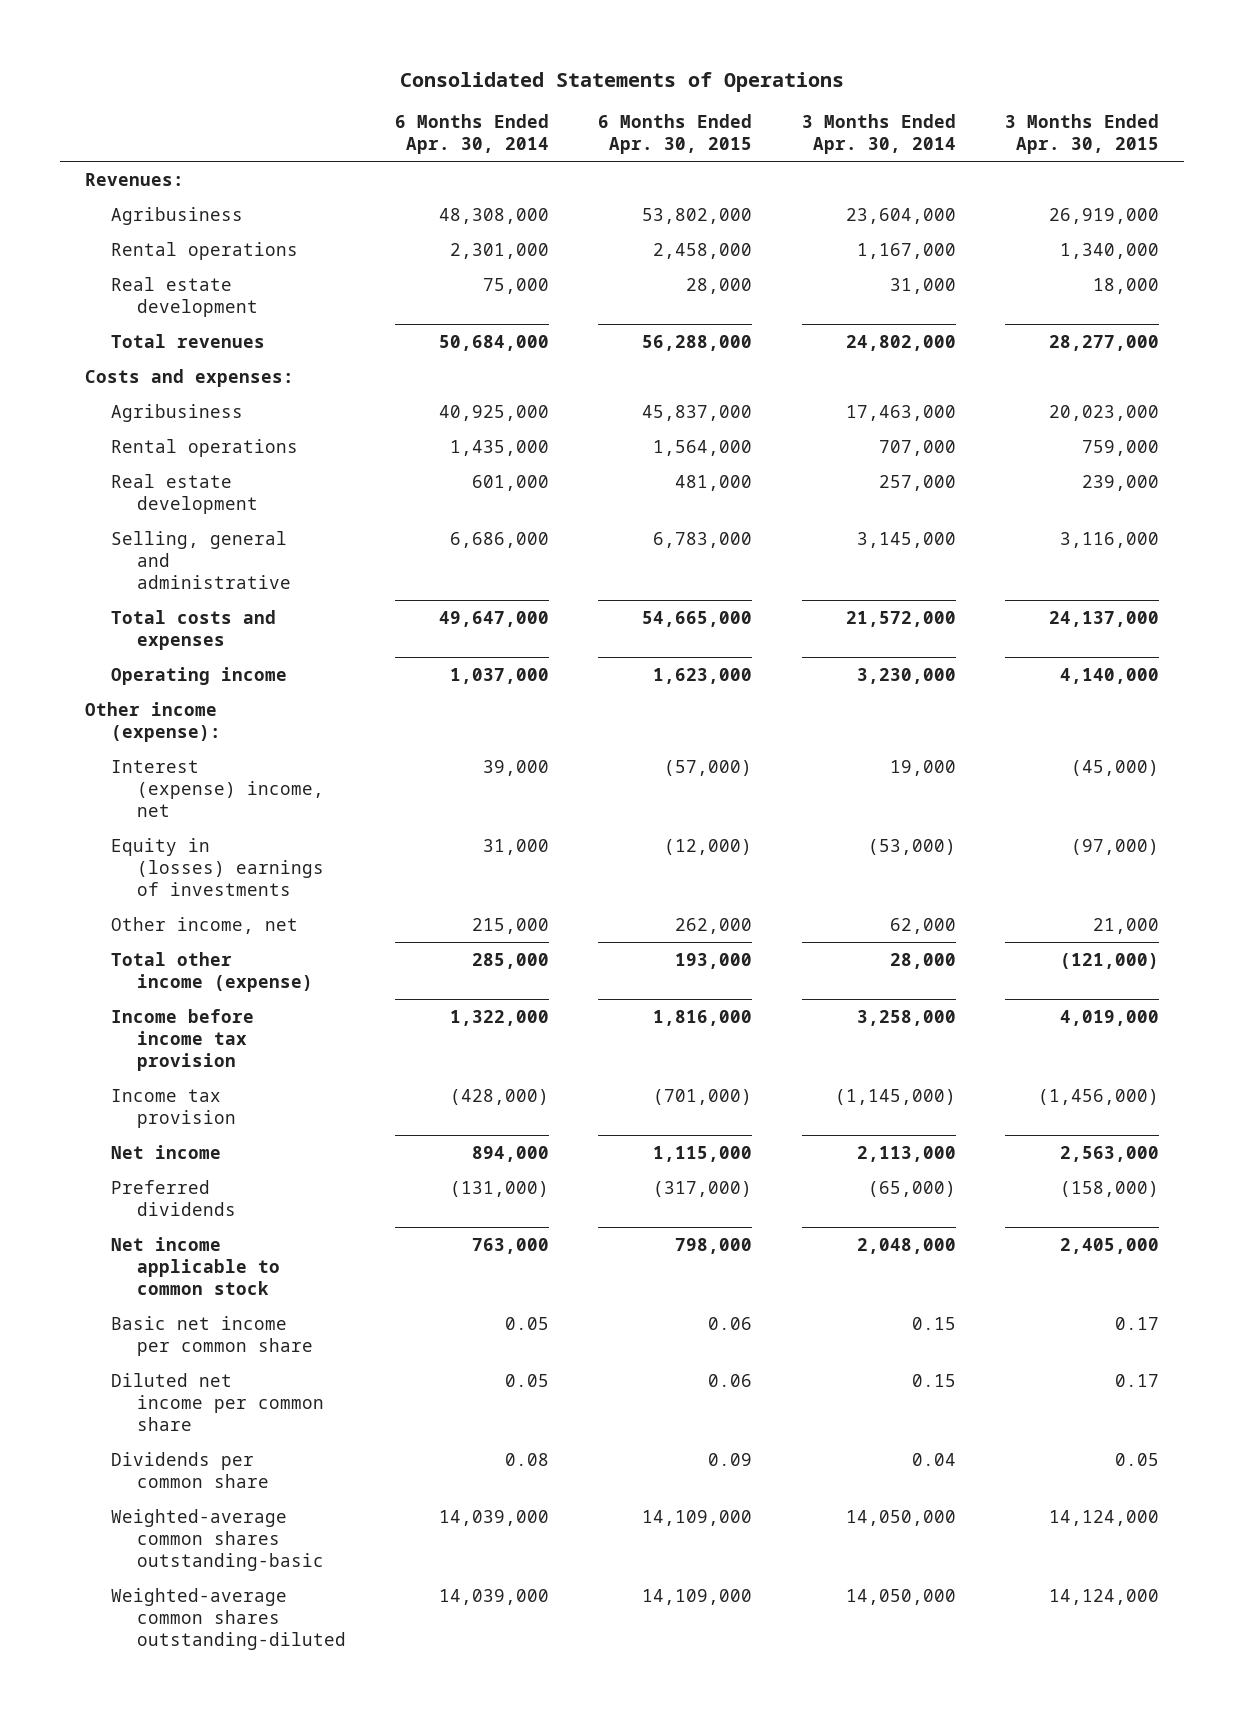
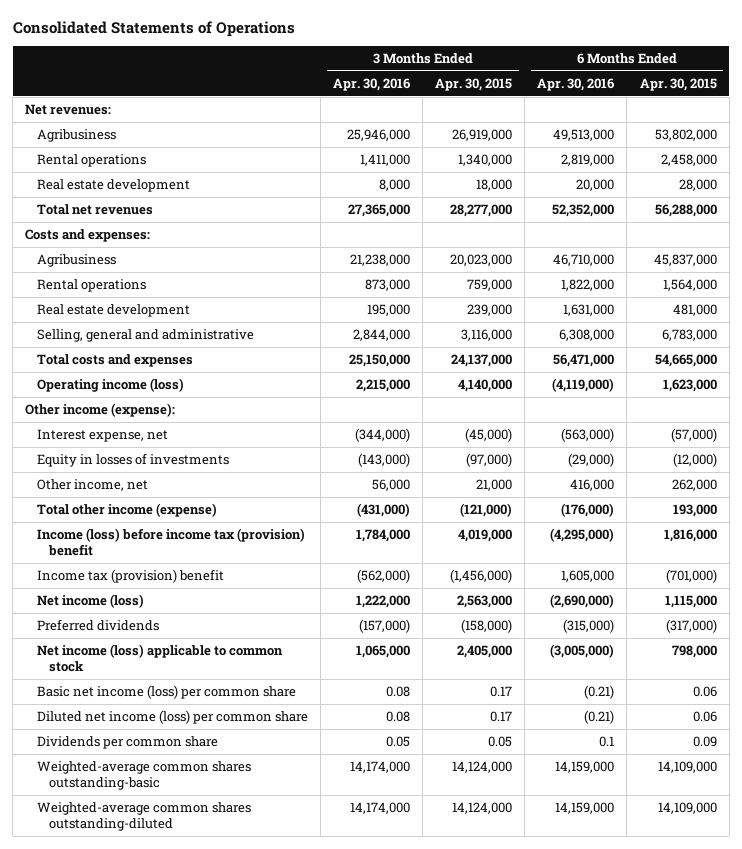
- | 6 Months Ended Apr. 30, 2014 | 6 Months Ended Apr. 30, 2015 | 3 Months Ended Apr. 30, 2014 | 3 Months Ended Apr. 30, 2015
+ | 3 Months Ended Apr. 30, 2016 | 3 Months Ended Apr. 30, 2015 | 6 Months Ended Apr. 30, 2016 | 6 Months Ended Apr. 30, 2015
- Revenues:
+ Net revenues:
- Total revenues | 50,684,000 | 56,288,000 | 24,802,000 | 28,277,000
+ Total net revenues | 27,365,000 | 28,277,000 | 52,352,000 | 56,288,000
- Operating income | 1,037,000 | 1,623,000 | 3,230,000 | 4,140,000
+ Operating income (loss) | 2,215,000 | 4,140,000 | (4,119,000) | 1,623,000
- Interest (expense) income, net | 39,000 | (57,000) | 19,000 | (45,000)
- Equity in (losses) earnings of investments | 31,000 | (12,000) | (53,000) | (97,000)
+ Interest expense, net | (344,000) | (45,000) | (563,000) | (57,000)
+ Equity in losses of investments | (143,000) | (97,000) | (29,000) | (12,000)
- Income before income tax provision | 1,322,000 | 1,816,000 | 3,258,000 | 4,019,000
- Income tax provision | (428,000) | (701,000) | (1,145,000) | (1,456,000)
- Net income | 894,000 | 1,115,000 | 2,113,000 | 2,563,000
+ Income (loss) before income tax (provision) benefit | 1,784,000 | 4,019,000 | (4,295,000) | 1,816,000
+ Income tax (provision) benefit | (562,000) | (1,456,000) | 1,605,000 | (701,000)
+ Net income (loss) | 1,222,000 | 2,563,000 | (2,690,000) | 1,115,000
- Net income applicable to common stock | 763,000 | 798,000 | 2,048,000 | 2,405,000
- Basic net income per common share | 0.05 | 0.06 | 0.15 | 0.17
- Diluted net income per common share | 0.05 | 0.06 | 0.15 | 0.17
+ Net income (loss) applicable to common stock | 1,065,000 | 2,405,000 | (3,005,000) | 798,000
+ Basic net income (loss) per common share | 0.08 | 0.17 | (0.21) | 0.06
+ Diluted net income (loss) per common share | 0.08 | 0.17 | (0.21) | 0.06

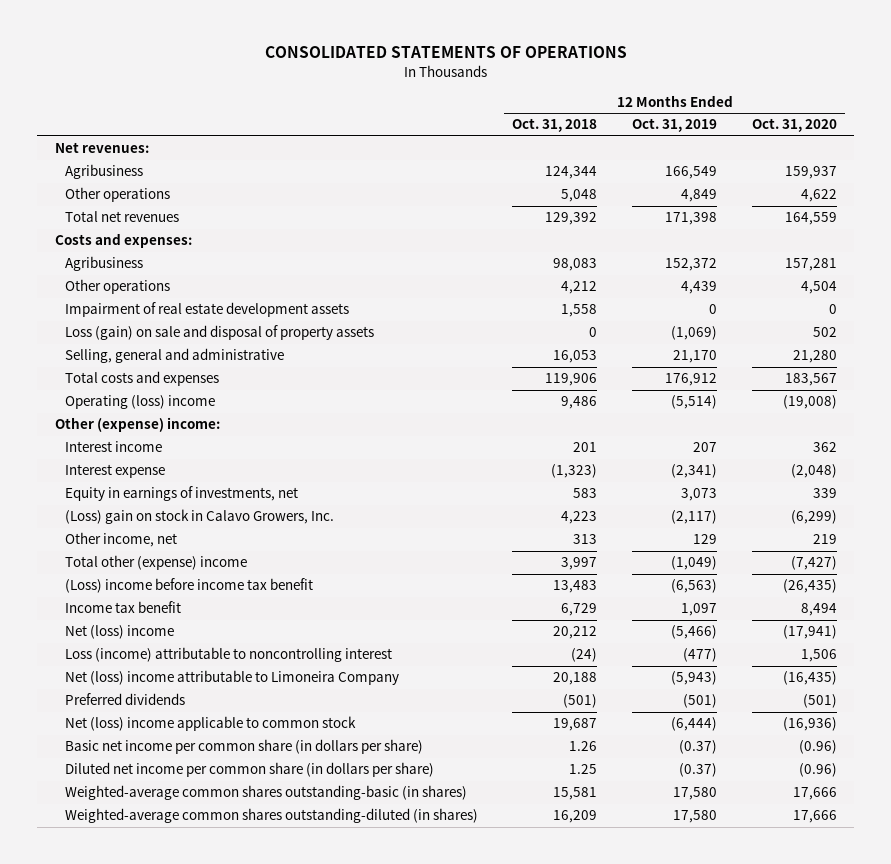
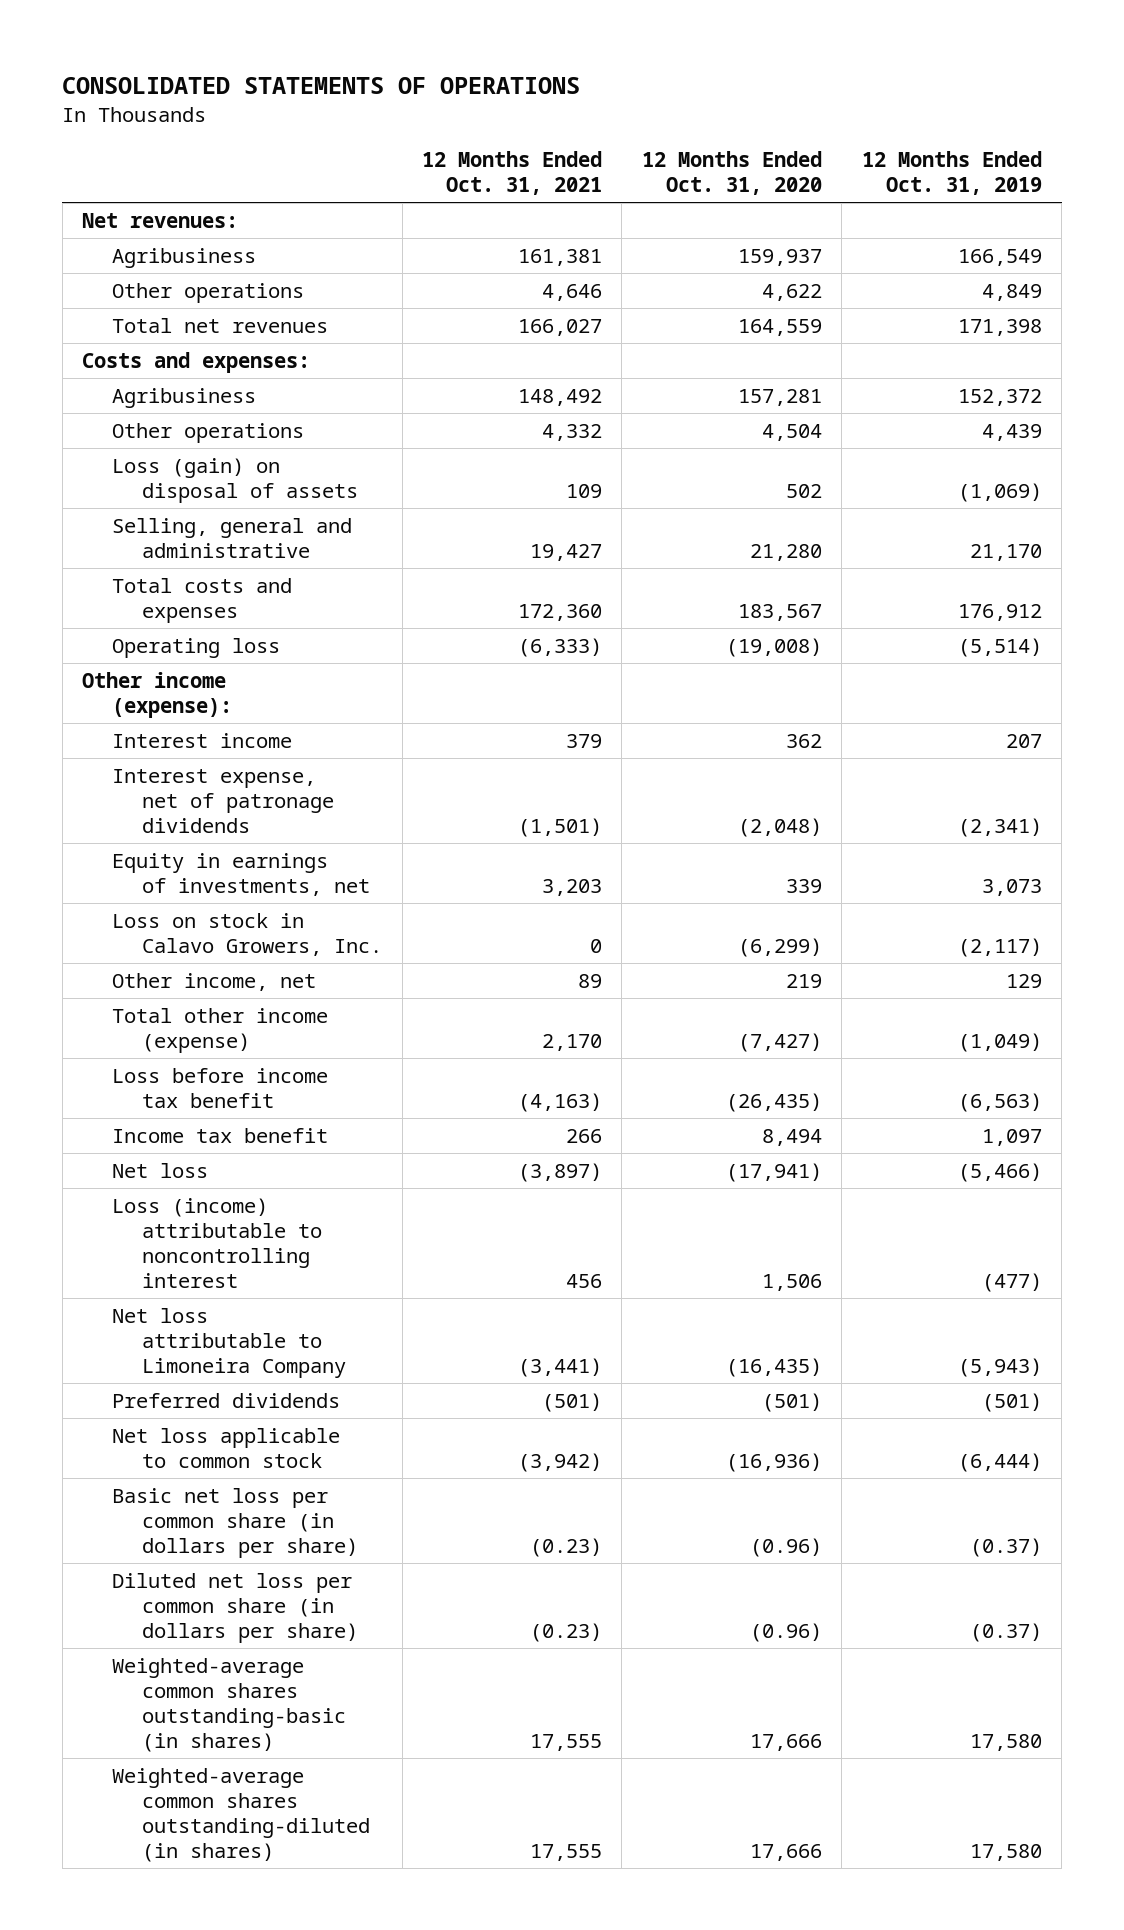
- | 12 Months Ended Oct. 31, 2018 | 12 Months Ended Oct. 31, 2019 | 12 Months Ended Oct. 31, 2020
+ | 12 Months Ended Oct. 31, 2021 | 12 Months Ended Oct. 31, 2020 | 12 Months Ended Oct. 31, 2019
- Impairment of real estate development assets | 1,558 | 0 | 0
- Loss (gain) on sale and disposal of property assets | 0 | (1,069) | 502
+ Loss (gain) on disposal of assets | 109 | 502 | (1,069)
- Operating (loss) income | 9,486 | (5,514) | (19,008)
- Other (expense) income:
+ Operating loss | (6,333) | (19,008) | (5,514)
+ Other income (expense):
- Interest expense | (1,323) | (2,341) | (2,048)
+ Interest expense, net of patronage dividends | (1,501) | (2,048) | (2,341)
- (Loss) gain on stock in Calavo Growers, Inc. | 4,223 | (2,117) | (6,299)
+ Loss on stock in Calavo Growers, Inc. | 0 | (6,299) | (2,117)
- Total other (expense) income | 3,997 | (1,049) | (7,427)
- (Loss) income before income tax benefit | 13,483 | (6,563) | (26,435)
+ Total other income (expense) | 2,170 | (7,427) | (1,049)
+ Loss before income tax benefit | (4,163) | (26,435) | (6,563)
- Net (loss) income | 20,212 | (5,466) | (17,941)
+ Net loss | (3,897) | (17,941) | (5,466)
- Net (loss) income attributable to Limoneira Company | 20,188 | (5,943) | (16,435)
+ Net loss attributable to Limoneira Company | (3,441) | (16,435) | (5,943)
- Net (loss) income applicable to common stock | 19,687 | (6,444) | (16,936)
- Basic net income per common share (in dollars per share) | 1.26 | (0.37) | (0.96)
- Diluted net income per common share (in dollars per share) | 1.25 | (0.37) | (0.96)
+ Net loss applicable to common stock | (3,942) | (16,936) | (6,444)
+ Basic net loss per common share (in dollars per share) | (0.23) | (0.96) | (0.37)
+ Diluted net loss per common share (in dollars per share) | (0.23) | (0.96) | (0.37)

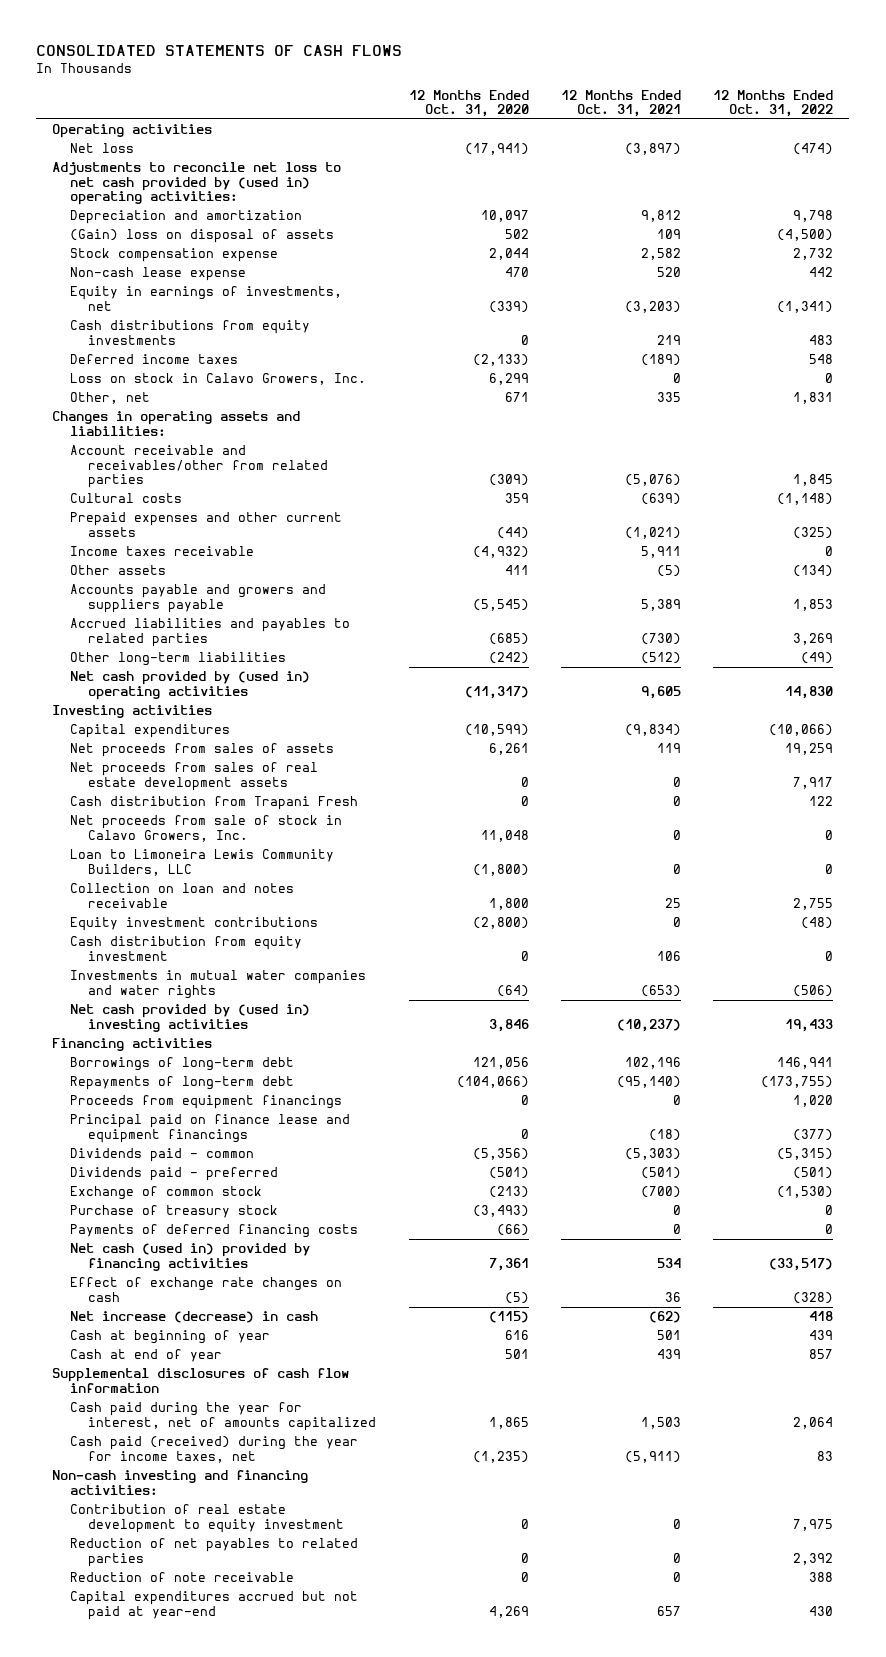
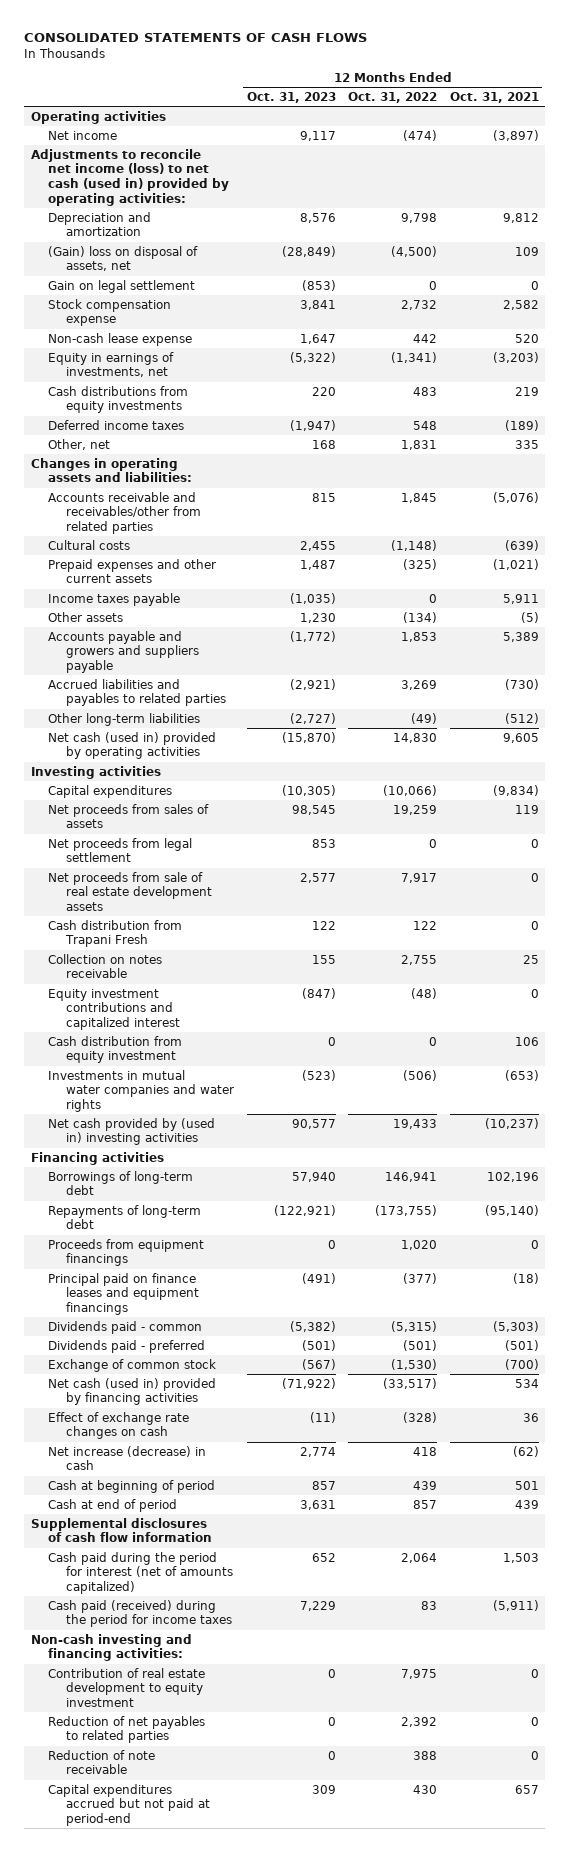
- | 12 Months Ended Oct. 31, 2020 | 12 Months Ended Oct. 31, 2021 | 12 Months Ended Oct. 31, 2022
+ | 12 Months Ended Oct. 31, 2023 | 12 Months Ended Oct. 31, 2022 | 12 Months Ended Oct. 31, 2021
- Net loss | (17,941) | (3,897) | (474)
- Adjustments to reconcile net loss to net cash provided by (used in) operating activities:
+ Net income | 9,117 | (474) | (3,897)
+ Adjustments to reconcile net income (loss) to net cash (used in) provided by operating activities:
- (Gain) loss on disposal of assets | 502 | 109 | (4,500)
+ (Gain) loss on disposal of assets, net | (28,849) | (4,500) | 109
+ Gain on legal settlement | (853) | 0 | 0
- Loss on stock in Calavo Growers, Inc. | 6,299 | 0 | 0
- Account receivable and receivables/other from related parties | (309) | (5,076) | 1,845
+ Accounts receivable and receivables/other from related parties | 815 | 1,845 | (5,076)
- Income taxes receivable | (4,932) | 5,911 | 0
+ Income taxes payable | (1,035) | 0 | 5,911
- Net cash provided by (used in) operating activities | (11,317) | 9,605 | 14,830
+ Net cash (used in) provided by operating activities | (15,870) | 14,830 | 9,605
- Net proceeds from sales of real estate development assets | 0 | 0 | 7,917
+ Net proceeds from legal settlement | 853 | 0 | 0
+ Net proceeds from sale of real estate development assets | 2,577 | 7,917 | 0
- Net proceeds from sale of stock in Calavo Growers, Inc. | 11,048 | 0 | 0
- Loan to Limoneira Lewis Community Builders, LLC | (1,800) | 0 | 0
- Collection on loan and notes receivable | 1,800 | 25 | 2,755
- Equity investment contributions | (2,800) | 0 | (48)
+ Collection on notes receivable | 155 | 2,755 | 25
+ Equity investment contributions and capitalized interest | (847) | (48) | 0
- Principal paid on finance lease and equipment financings | 0 | (18) | (377)
+ Principal paid on finance leases and equipment financings | (491) | (377) | (18)
- Purchase of treasury stock | (3,493) | 0 | 0
- Payments of deferred financing costs | (66) | 0 | 0
- Cash at beginning of year | 616 | 501 | 439
- Cash at end of year | 501 | 439 | 857
+ Cash at beginning of period | 857 | 439 | 501
+ Cash at end of period | 3,631 | 857 | 439
- Cash paid during the year for interest, net of amounts capitalized | 1,865 | 1,503 | 2,064
- Cash paid (received) during the year for income taxes, net | (1,235) | (5,911) | 83
+ Cash paid during the period for interest (net of amounts capitalized) | 652 | 2,064 | 1,503
+ Cash paid (received) during the period for income taxes | 7,229 | 83 | (5,911)
- Capital expenditures accrued but not paid at year-end | 4,269 | 657 | 430
+ Capital expenditures accrued but not paid at period-end | 309 | 430 | 657

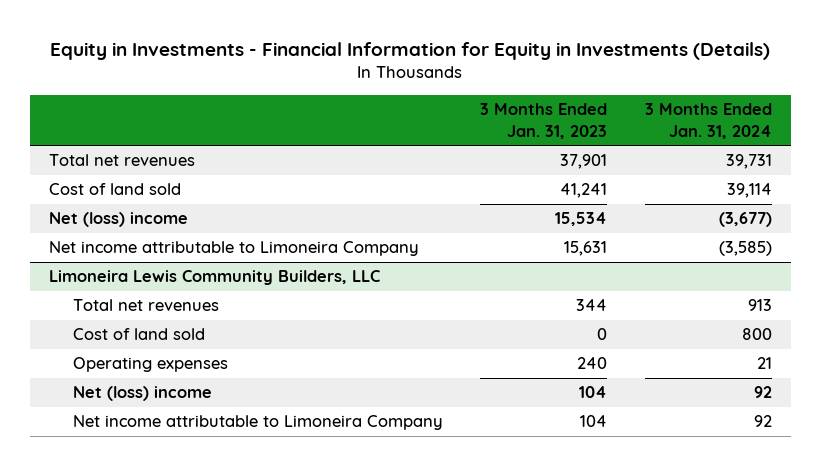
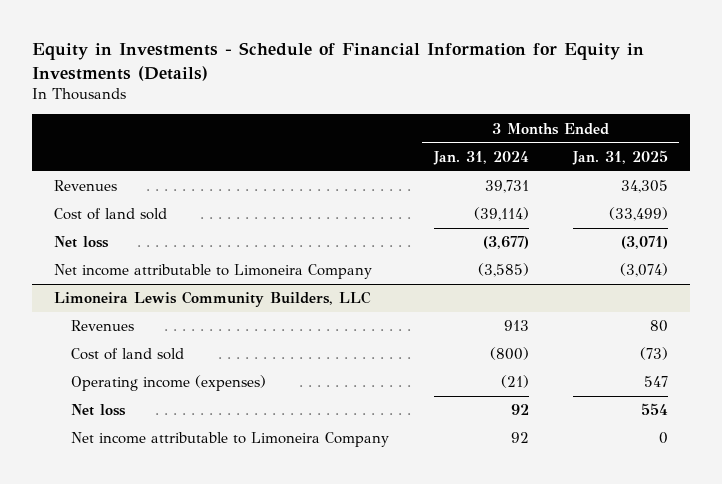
- Equity in Investments - Financial Information for Equity in Investments (Details)
+ Equity in Investments - Schedule of Financial Information for Equity in Investments (Details)
- | 3 Months Ended Jan. 31, 2023 | 3 Months Ended Jan. 31, 2024
+ | 3 Months Ended Jan. 31, 2024 | 3 Months Ended Jan. 31, 2025
- Total net revenues | 37,901 | 39,731
- Cost of land sold | 41,241 | 39,114
- Net (loss) income | 15,534 | (3,677)
+ Revenues | 39,731 | 34,305
+ Cost of land sold | (39,114) | (33,499)
+ Net loss | (3,677) | (3,071)
@ Limoneira Lewis Community Builders, LLC
- Total net revenues | 344 | 913
- Cost of land sold | 0 | 800
- Operating expenses | 240 | 21
- Net (loss) income | 104 | 92
+ Revenues | 913 | 80
+ Cost of land sold | (800) | (73)
+ Operating income (expenses) | (21) | 547
+ Net loss | 92 | 554

